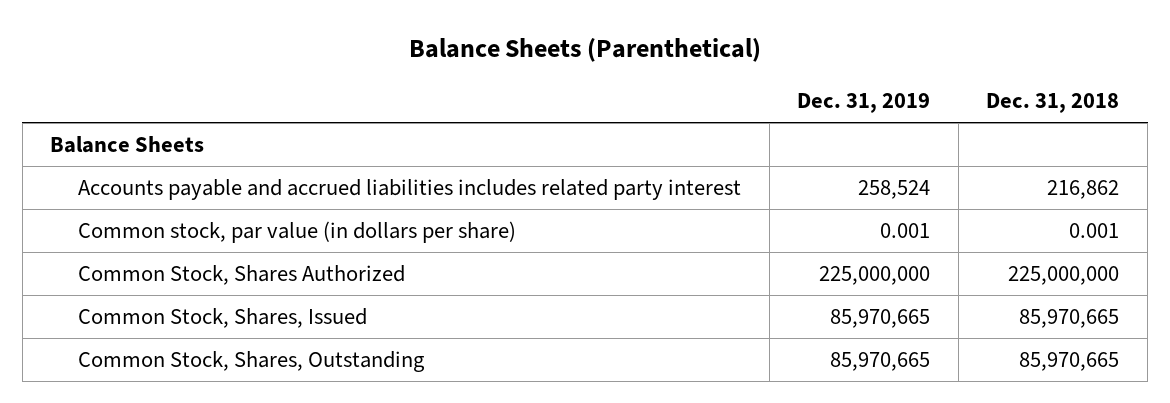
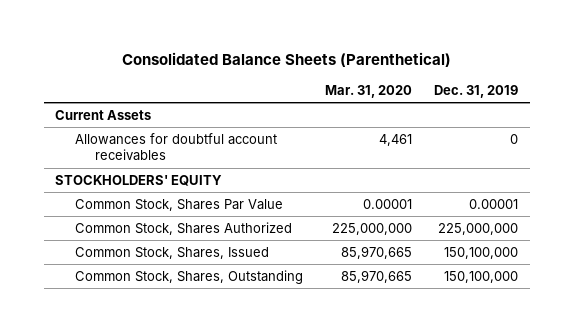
- Balance Sheets (Parenthetical)
+ Consolidated Balance Sheets (Parenthetical)
- | Dec. 31, 2019 | Dec. 31, 2018
+ | Mar. 31, 2020 | Dec. 31, 2019
- Balance Sheets
- Accounts payable and accrued liabilities includes related party interest | 258,524 | 216,862
- Common stock, par value (in dollars per share) | 0.001 | 0.001
+ Current Assets
+ Allowances for doubtful account receivables | 4,461 | 0
+ STOCKHOLDERS' EQUITY
+ Common Stock, Shares Par Value | 0.00001 | 0.00001
- Common Stock, Shares, Issued | 85,970,665 | 85,970,665
- Common Stock, Shares, Outstanding | 85,970,665 | 85,970,665
+ Common Stock, Shares, Issued | 85,970,665 | 150,100,000
+ Common Stock, Shares, Outstanding | 85,970,665 | 150,100,000

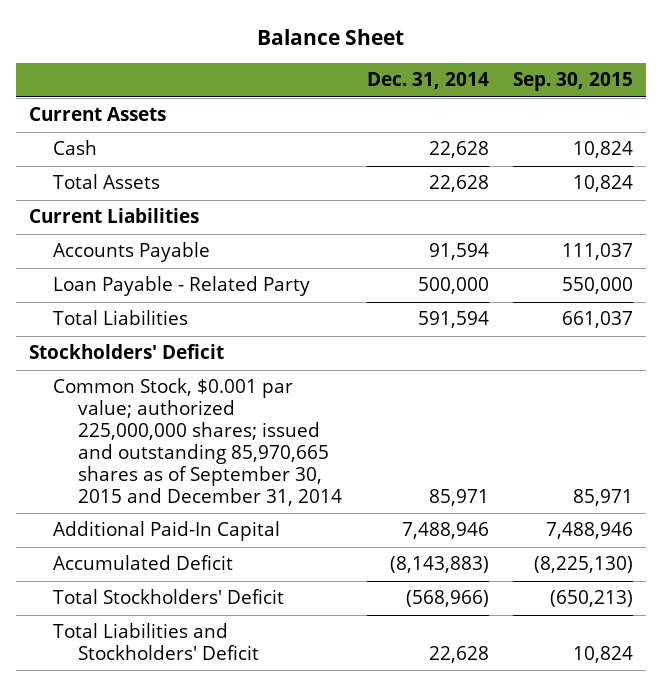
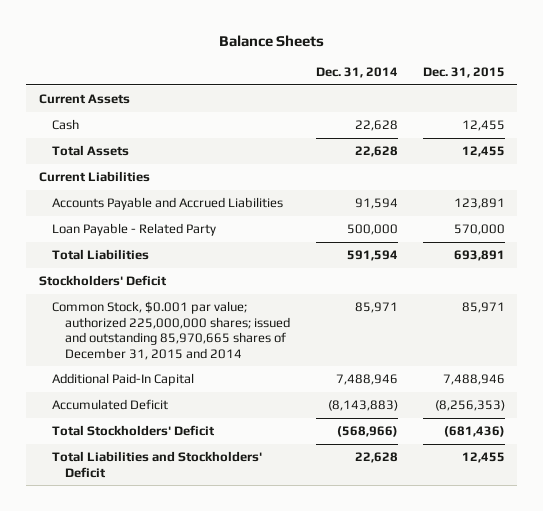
- Balance Sheet
+ Balance Sheets
- | Dec. 31, 2014 | Sep. 30, 2015
+ | Dec. 31, 2014 | Dec. 31, 2015
- Accounts Payable | 91,594 | 111,037
+ Accounts Payable and Accrued Liabilities | 91,594 | 123,891
- Common Stock, $0.001 par value; authorized 225,000,000 shares; issued and outstanding 85,970,665 shares as of September 30, 2015 and December 31, 2014 | 85,971 | 85,971
+ Common Stock, $0.001 par value; authorized 225,000,000 shares; issued and outstanding 85,970,665 shares of December 31, 2015 and 2014 | 85,971 | 85,971

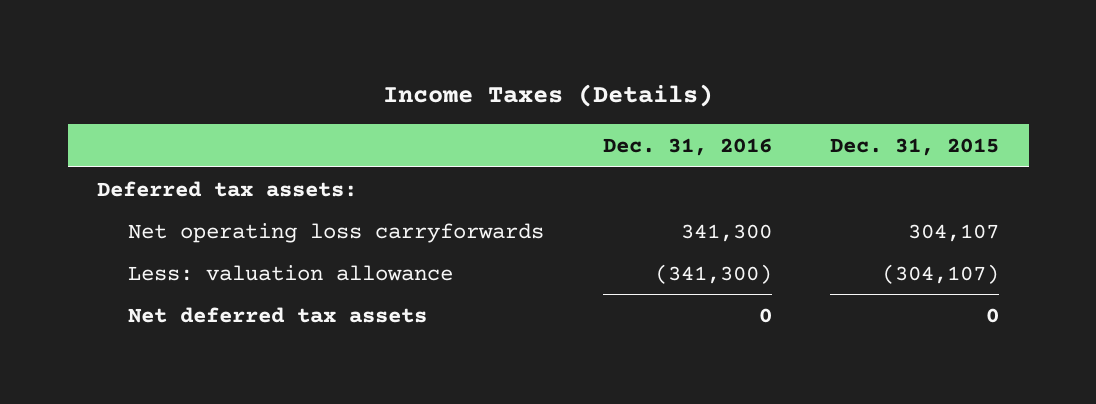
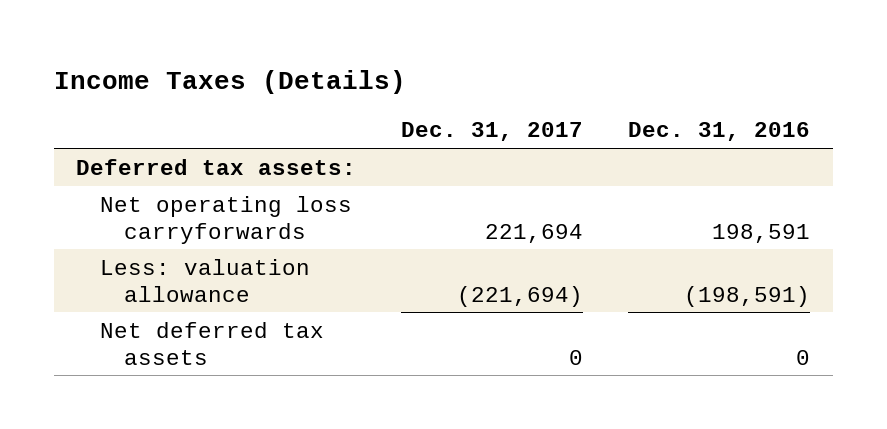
- | Dec. 31, 2016 | Dec. 31, 2015
+ | Dec. 31, 2017 | Dec. 31, 2016
- Net operating loss carryforwards | 341,300 | 304,107
- Less: valuation allowance | (341,300) | (304,107)
+ Net operating loss carryforwards | 221,694 | 198,591
+ Less: valuation allowance | (221,694) | (198,591)

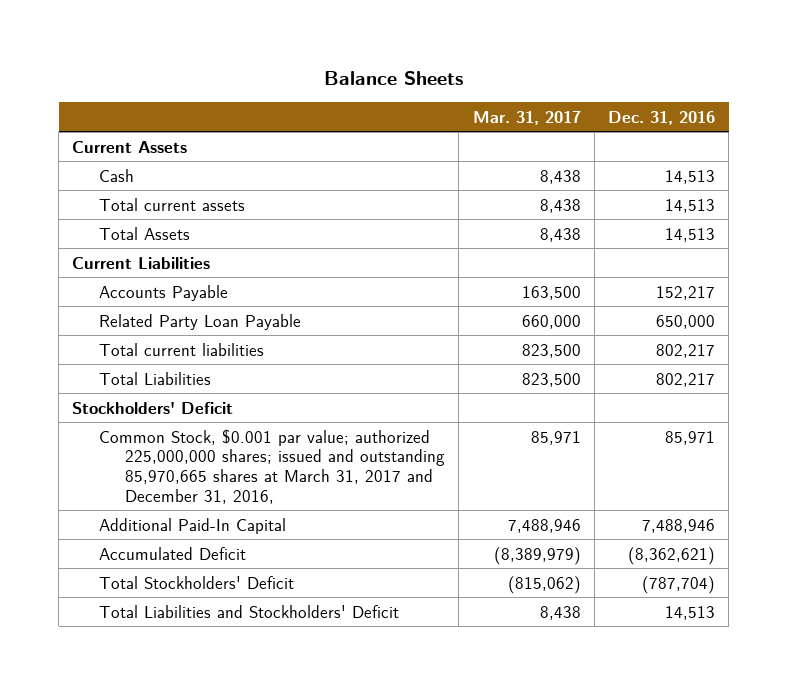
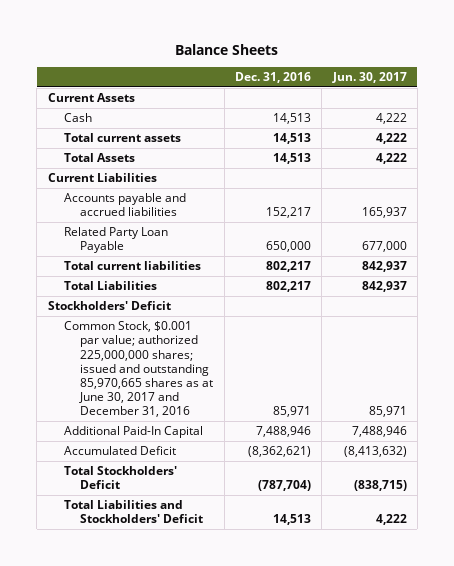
- | Mar. 31, 2017 | Dec. 31, 2016
+ | Dec. 31, 2016 | Jun. 30, 2017
- Accounts Payable | 163,500 | 152,217
+ Accounts payable and accrued liabilities | 152,217 | 165,937
- Common Stock, $0.001 par value; authorized 225,000,000 shares; issued and outstanding 85,970,665 shares at March 31, 2017 and December 31, 2016, | 85,971 | 85,971
+ Common Stock, $0.001 par value; authorized 225,000,000 shares; issued and outstanding 85,970,665 shares as at June 30, 2017 and December 31, 2016 | 85,971 | 85,971

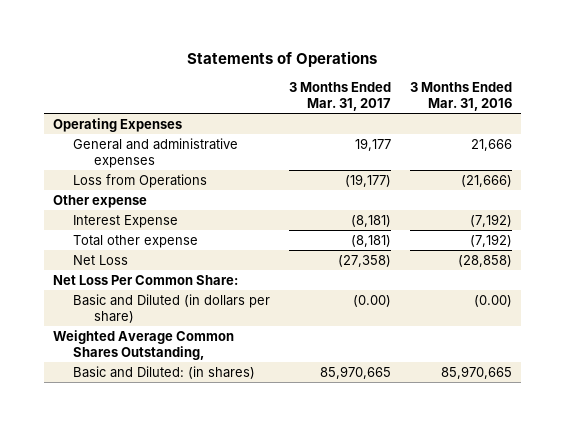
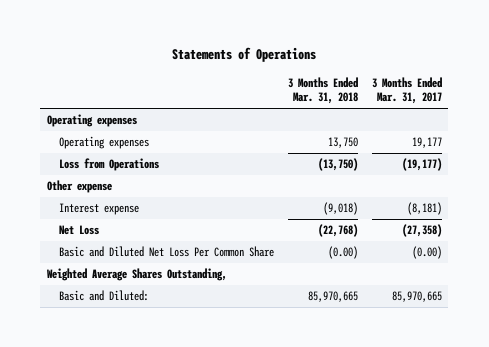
- | 3 Months Ended Mar. 31, 2017 | 3 Months Ended Mar. 31, 2016
+ | 3 Months Ended Mar. 31, 2018 | 3 Months Ended Mar. 31, 2017
- Operating Expenses
- General and administrative expenses | 19,177 | 21,666
+ Operating expenses
+ Operating expenses | 13,750 | 19,177
- Interest Expense | (8,181) | (7,192)
- Total other expense | (8,181) | (7,192)
+ Interest expense | (9,018) | (8,181)
- Net Loss Per Common Share:
- Basic and Diluted (in dollars per share) | (0.00) | (0.00)
- Weighted Average Common Shares Outstanding,
- Basic and Diluted: (in shares) | 85,970,665 | 85,970,665
+ Basic and Diluted Net Loss Per Common Share | (0.00) | (0.00)
+ Weighted Average Shares Outstanding,
+ Basic and Diluted: | 85,970,665 | 85,970,665

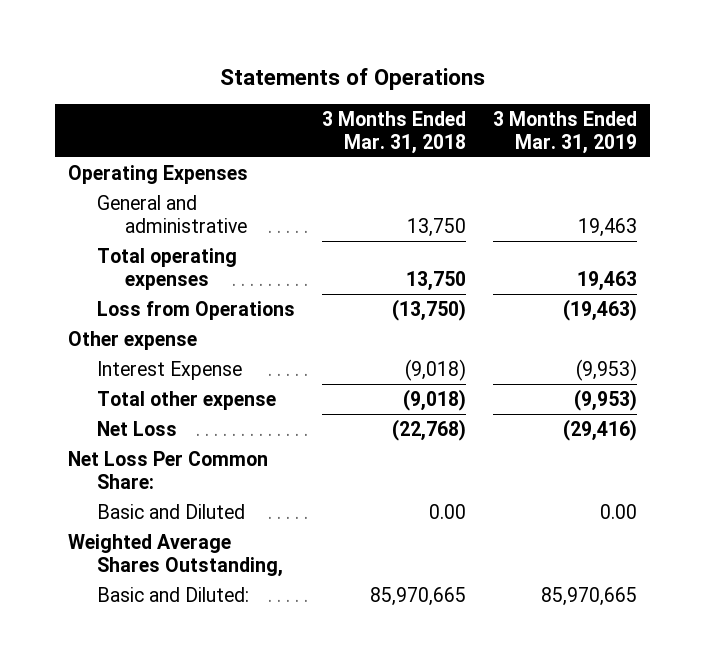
- | 3 Months Ended Mar. 31, 2018 | 3 Months Ended Mar. 31, 2017
+ | 3 Months Ended Mar. 31, 2018 | 3 Months Ended Mar. 31, 2019
- Operating expenses
- Operating expenses | 13,750 | 19,177
+ Operating Expenses
+ General and administrative | 13,750 | 19,463
+ Total operating expenses | 13,750 | 19,463
- Interest expense | (9,018) | (8,181)
+ Interest Expense | (9,018) | (9,953)
+ Total other expense | (9,018) | (9,953)
- Basic and Diluted Net Loss Per Common Share | (0.00) | (0.00)
+ Net Loss Per Common Share:
+ Basic and Diluted | 0.00 | 0.00

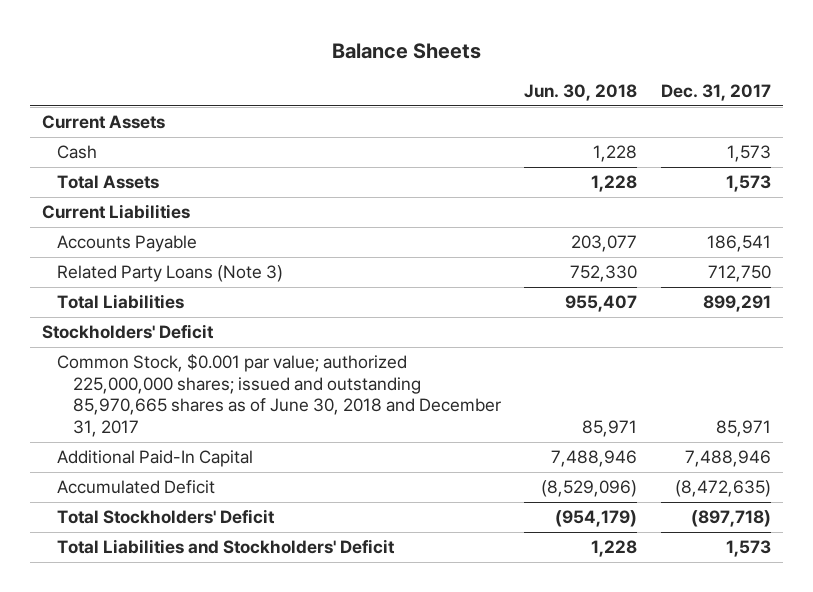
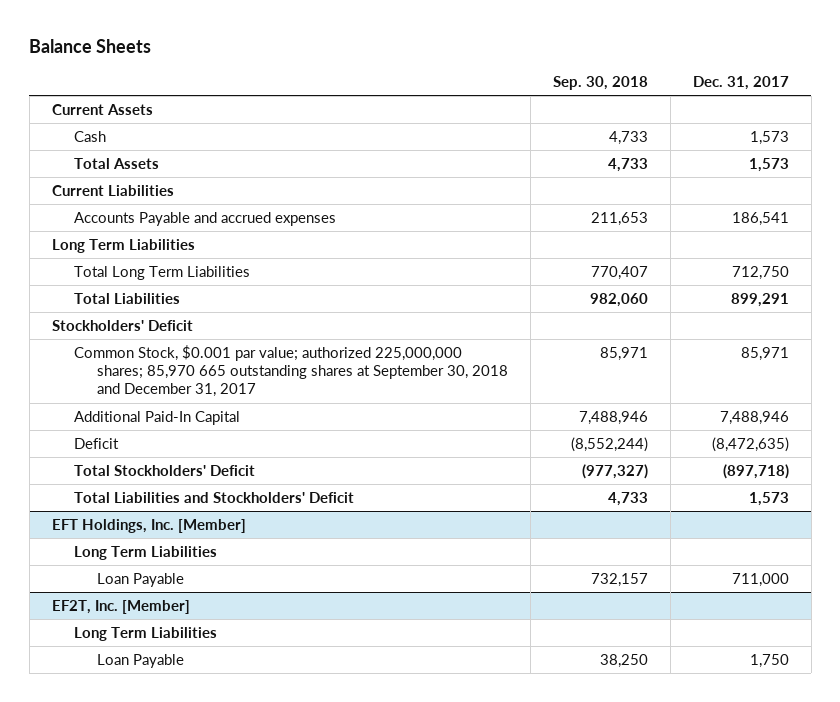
- | Jun. 30, 2018 | Dec. 31, 2017
+ | Sep. 30, 2018 | Dec. 31, 2017
- Accounts Payable | 203,077 | 186,541
- Related Party Loans (Note 3) | 752,330 | 712,750
+ Accounts Payable and accrued expenses | 211,653 | 186,541
+ Long Term Liabilities
+ Total Long Term Liabilities | 770,407 | 712,750
- Common Stock, $0.001 par value; authorized 225,000,000 shares; issued and outstanding 85,970,665 shares as of June 30, 2018 and December 31, 2017 | 85,971 | 85,971
+ Common Stock, $0.001 par value; authorized 225,000,000 shares; 85,970 665 outstanding shares at September 30, 2018 and December 31, 2017 | 85,971 | 85,971
- Accumulated Deficit | (8,529,096) | (8,472,635)
+ Deficit | (8,552,244) | (8,472,635)
+ EFT Holdings, Inc. [Member]
+ Long Term Liabilities
+ Loan Payable | 732,157 | 711,000
+ EF2T, Inc. [Member]
+ Long Term Liabilities
+ Loan Payable | 38,250 | 1,750

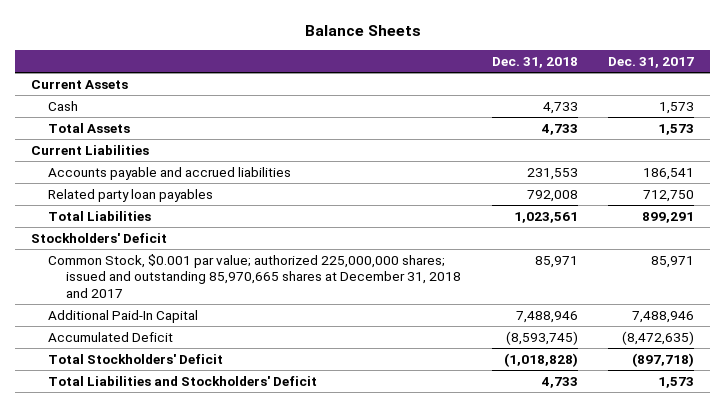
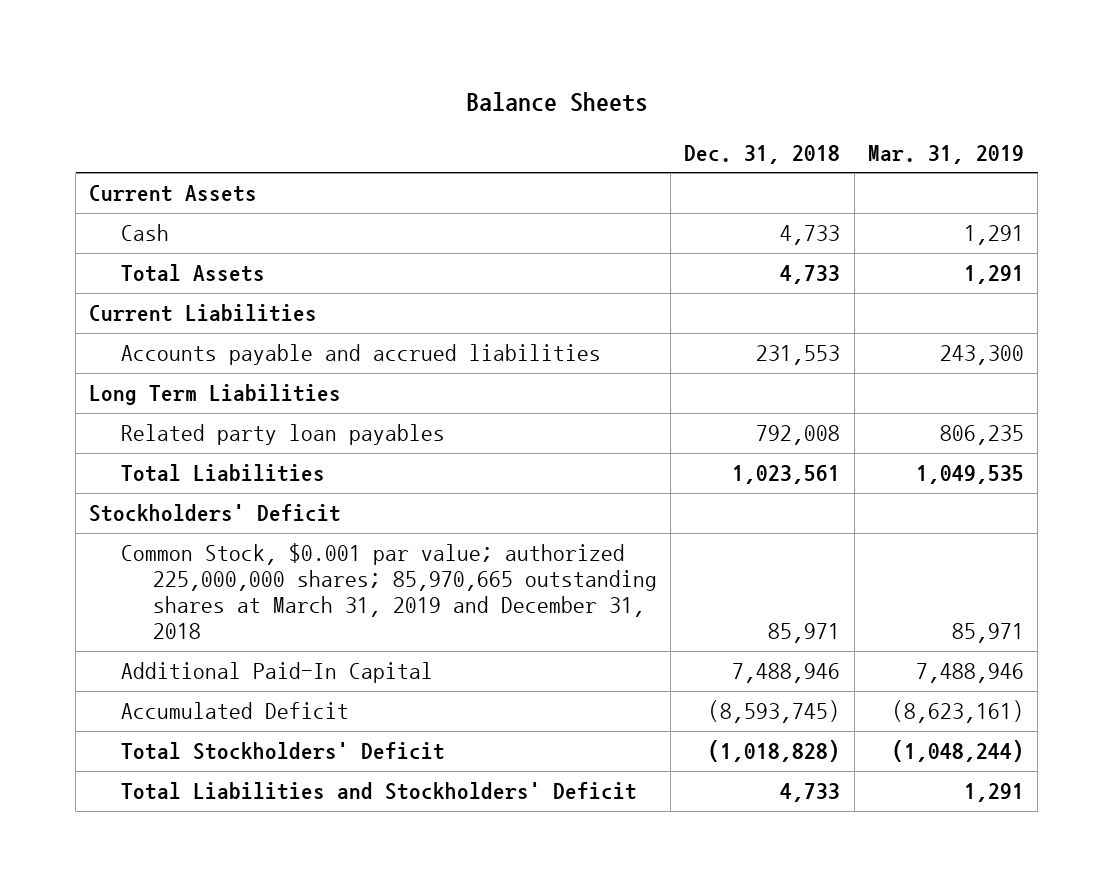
- | Dec. 31, 2018 | Dec. 31, 2017
+ | Dec. 31, 2018 | Mar. 31, 2019
+ Long Term Liabilities
- Common Stock, $0.001 par value; authorized 225,000,000 shares; issued and outstanding 85,970,665 shares at December 31, 2018 and 2017 | 85,971 | 85,971
+ Common Stock, $0.001 par value; authorized 225,000,000 shares; 85,970,665 outstanding shares at March 31, 2019 and December 31, 2018 | 85,971 | 85,971

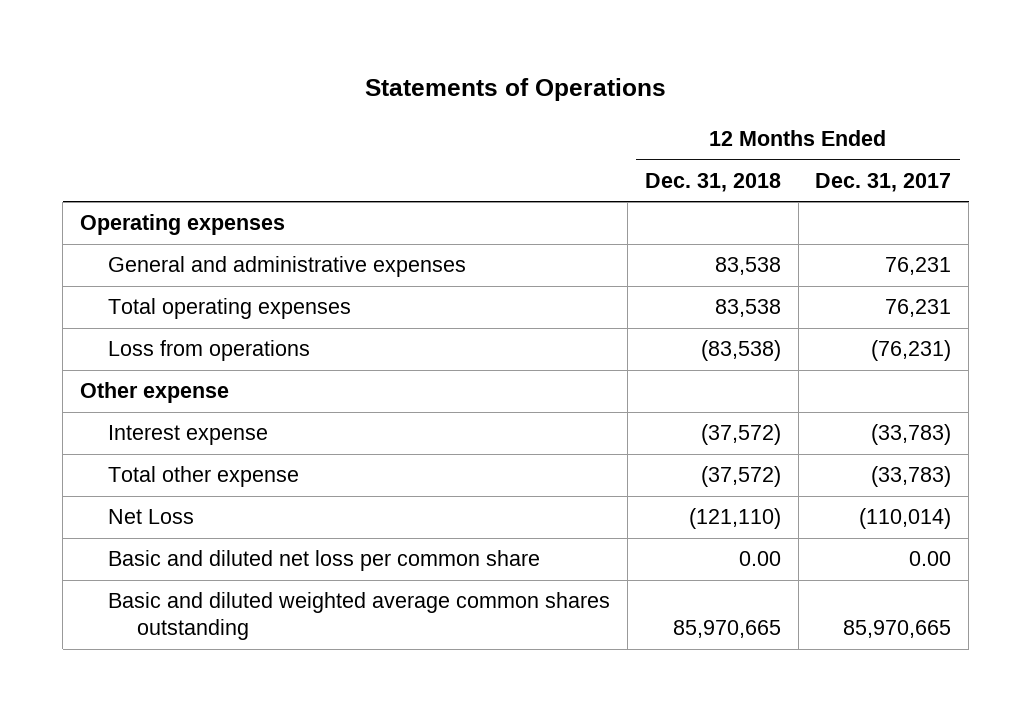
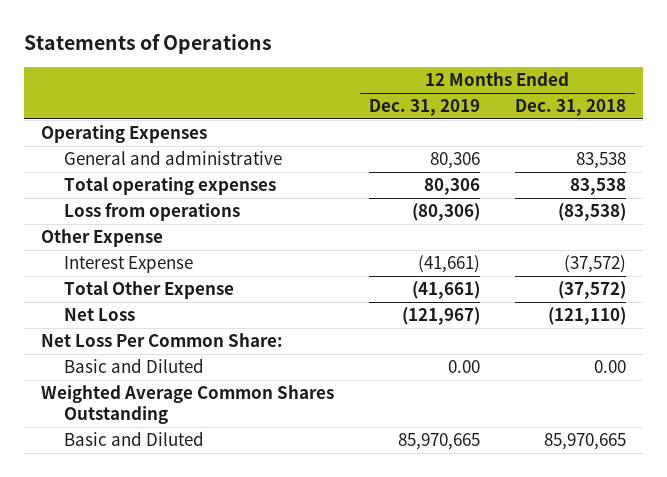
- | 12 Months Ended Dec. 31, 2018 | 12 Months Ended Dec. 31, 2017
+ | 12 Months Ended Dec. 31, 2019 | 12 Months Ended Dec. 31, 2018
- Operating expenses
- General and administrative expenses | 83,538 | 76,231
+ Operating Expenses
+ General and administrative | 80,306 | 83,538
- Other expense
- Interest expense | (37,572) | (33,783)
- Total other expense | (37,572) | (33,783)
+ Other Expense
+ Interest Expense | (41,661) | (37,572)
+ Total Other Expense | (41,661) | (37,572)
- Basic and diluted net loss per common share | 0.00 | 0.00
- Basic and diluted weighted average common shares outstanding | 85,970,665 | 85,970,665
+ Net Loss Per Common Share:
+ Basic and Diluted | 0.00 | 0.00
+ Weighted Average Common Shares Outstanding
+ Basic and Diluted | 85,970,665 | 85,970,665

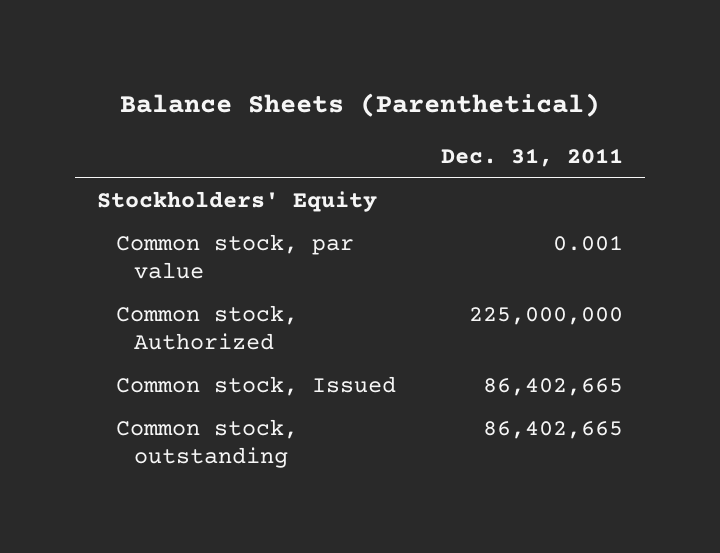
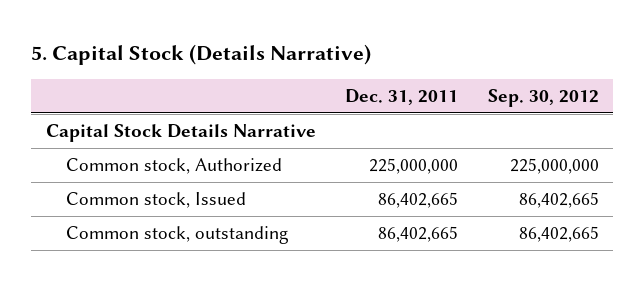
- Balance Sheets (Parenthetical)
+ 5. Capital Stock (Details Narrative)
- | Dec. 31, 2011
+ | Dec. 31, 2011 | Sep. 30, 2012
- Stockholders' Equity
- Common stock, par value | 0.001
+ Capital Stock Details Narrative

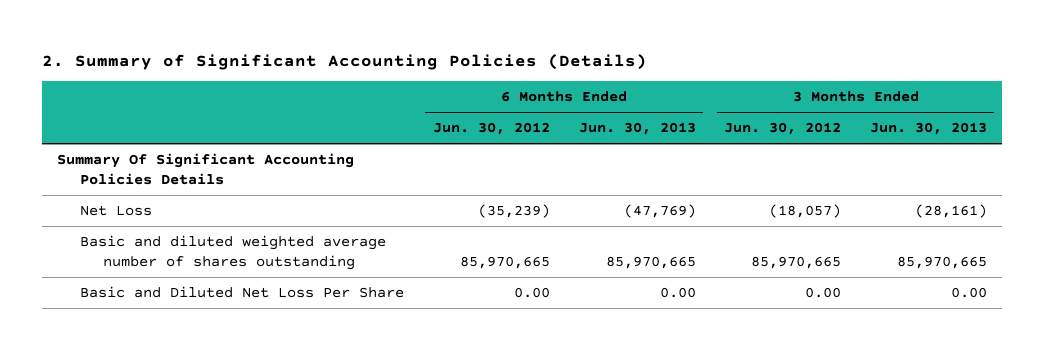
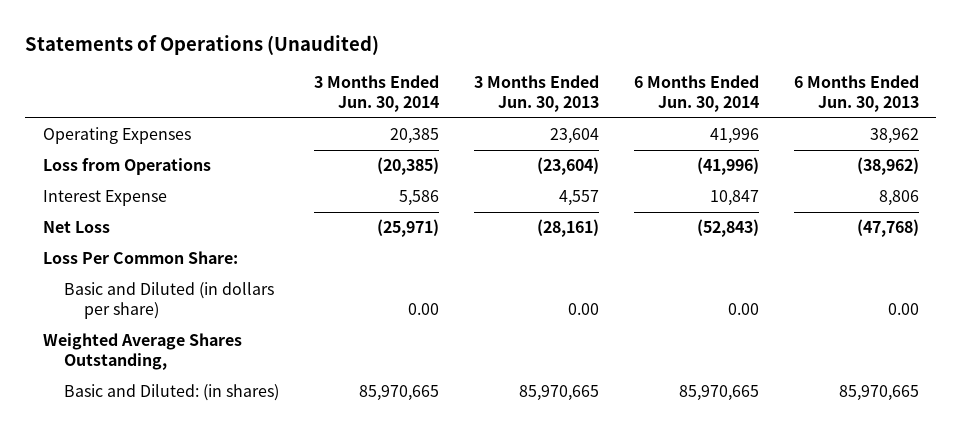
- 2. Summary of Significant Accounting Policies (Details)
+ Statements of Operations (Unaudited)
- | 6 Months Ended Jun. 30, 2012 | 6 Months Ended Jun. 30, 2013 | 3 Months Ended Jun. 30, 2012 | 3 Months Ended Jun. 30, 2013
+ | 3 Months Ended Jun. 30, 2014 | 3 Months Ended Jun. 30, 2013 | 6 Months Ended Jun. 30, 2014 | 6 Months Ended Jun. 30, 2013
- Summary Of Significant Accounting Policies Details
- Net Loss | (35,239) | (47,769) | (18,057) | (28,161)
- Basic and diluted weighted average number of shares outstanding | 85,970,665 | 85,970,665 | 85,970,665 | 85,970,665
- Basic and Diluted Net Loss Per Share | 0.00 | 0.00 | 0.00 | 0.00
+ Operating Expenses | 20,385 | 23,604 | 41,996 | 38,962
+ Loss from Operations | (20,385) | (23,604) | (41,996) | (38,962)
+ Interest Expense | 5,586 | 4,557 | 10,847 | 8,806
+ Net Loss | (25,971) | (28,161) | (52,843) | (47,768)
+ Loss Per Common Share:
+ Basic and Diluted (in dollars per share) | 0.00 | 0.00 | 0.00 | 0.00
+ Weighted Average Shares Outstanding,
+ Basic and Diluted: (in shares) | 85,970,665 | 85,970,665 | 85,970,665 | 85,970,665

